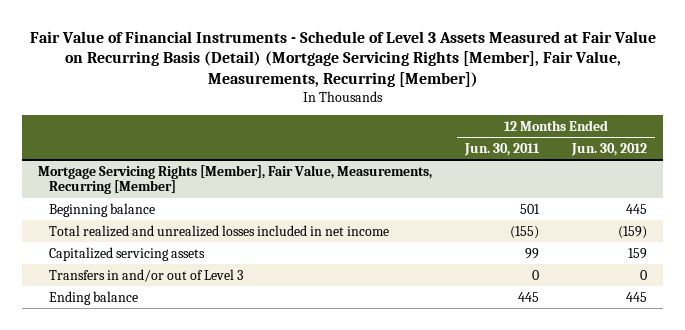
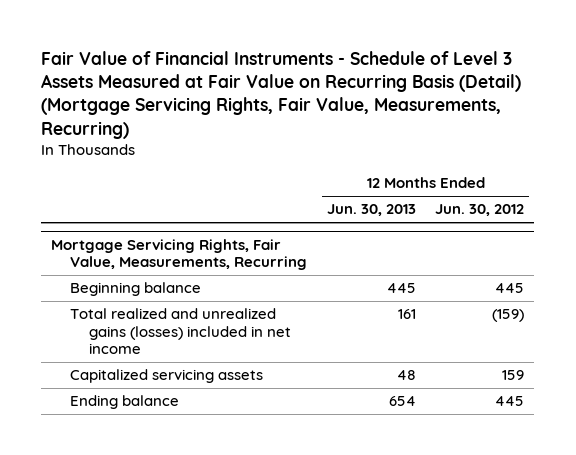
- Fair Value of Financial Instruments - Schedule of Level 3 Assets Measured at Fair Value on Recurring Basis (Detail) (Mortgage Servicing Rights [Member], Fair Value, Measurements, Recurring [Member])
+ Fair Value of Financial Instruments - Schedule of Level 3 Assets Measured at Fair Value on Recurring Basis (Detail) (Mortgage Servicing Rights, Fair Value, Measurements, Recurring)
- | 12 Months Ended Jun. 30, 2011 | 12 Months Ended Jun. 30, 2012
+ | 12 Months Ended Jun. 30, 2013 | 12 Months Ended Jun. 30, 2012
- Mortgage Servicing Rights [Member], Fair Value, Measurements, Recurring [Member]
+ Mortgage Servicing Rights, Fair Value, Measurements, Recurring
- Total realized and unrealized losses included in net income | (155) | (159)
+ Total realized and unrealized gains (losses) included in net income | 161 | (159)
- Transfers in and/or out of Level 3 | 0 | 0

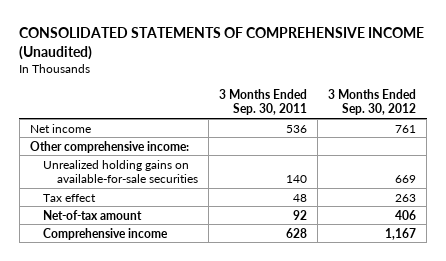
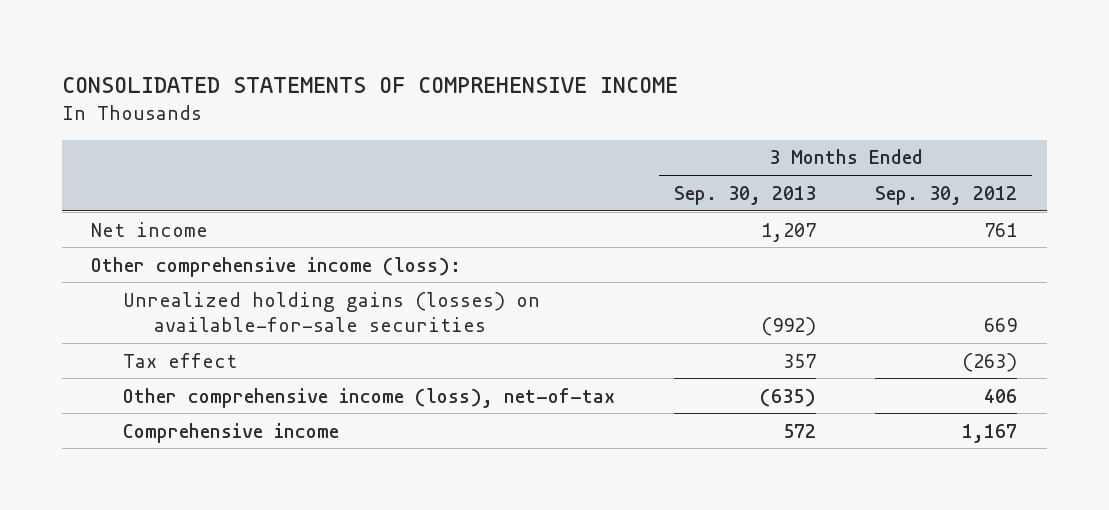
- CONSOLIDATED STATEMENTS OF COMPREHENSIVE INCOME (Unaudited)
+ CONSOLIDATED STATEMENTS OF COMPREHENSIVE INCOME
- | 3 Months Ended Sep. 30, 2011 | 3 Months Ended Sep. 30, 2012
+ | 3 Months Ended Sep. 30, 2013 | 3 Months Ended Sep. 30, 2012
- Other comprehensive income:
- Unrealized holding gains on available-for-sale securities | 140 | 669
- Tax effect | 48 | 263
- Net-of-tax amount | 92 | 406
+ Other comprehensive income (loss):
+ Unrealized holding gains (losses) on available-for-sale securities | (992) | 669
+ Tax effect | 357 | (263)
+ Other comprehensive income (loss), net-of-tax | (635) | 406

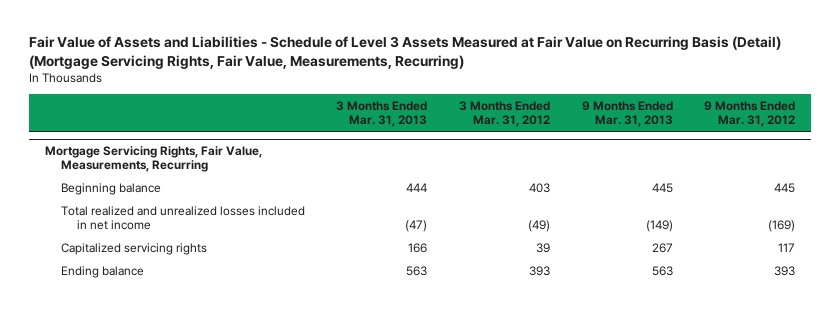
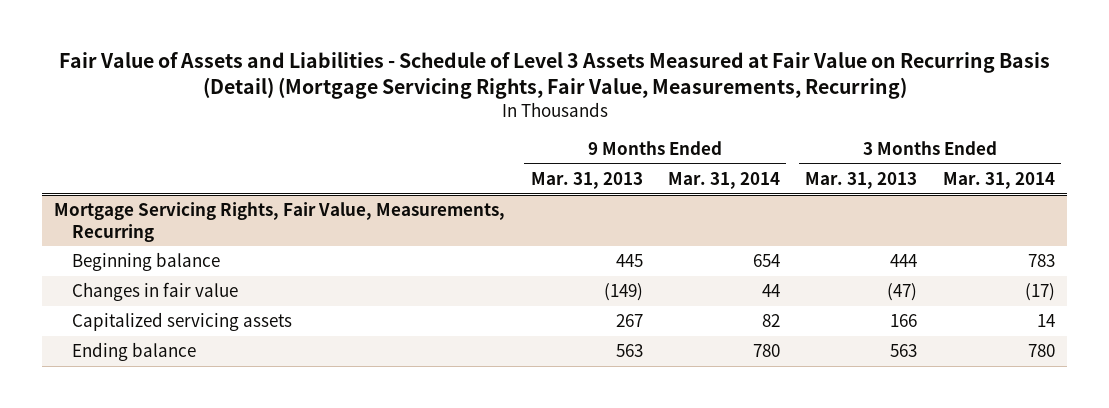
- | 3 Months Ended Mar. 31, 2013 | 3 Months Ended Mar. 31, 2012 | 9 Months Ended Mar. 31, 2013 | 9 Months Ended Mar. 31, 2012
+ | 9 Months Ended Mar. 31, 2013 | 9 Months Ended Mar. 31, 2014 | 3 Months Ended Mar. 31, 2013 | 3 Months Ended Mar. 31, 2014
@ Mortgage Servicing Rights, Fair Value, Measurements, Recurring
- Total realized and unrealized losses included in net income | (47) | (49) | (149) | (169)
- Capitalized servicing rights | 166 | 39 | 267 | 117
+ Changes in fair value | (149) | 44 | (47) | (17)
+ Capitalized servicing assets | 267 | 82 | 166 | 14

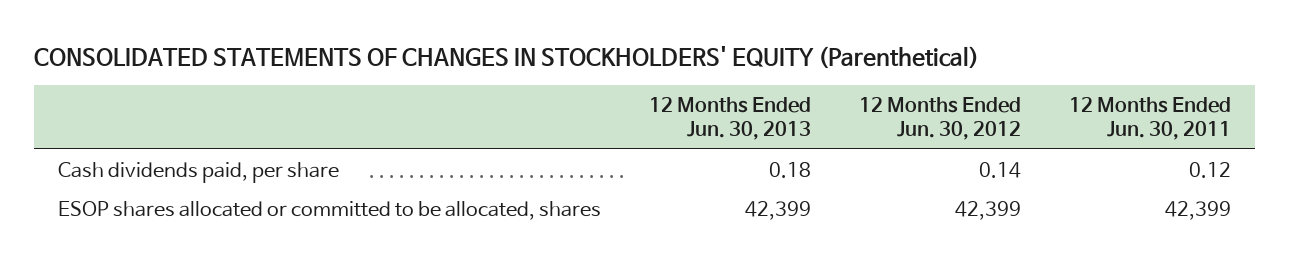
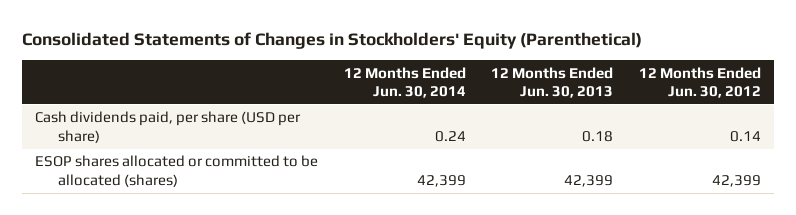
- CONSOLIDATED STATEMENTS OF CHANGES IN STOCKHOLDERS' EQUITY (Parenthetical)
+ Consolidated Statements of Changes in Stockholders' Equity (Parenthetical)
- | 12 Months Ended Jun. 30, 2013 | 12 Months Ended Jun. 30, 2012 | 12 Months Ended Jun. 30, 2011
+ | 12 Months Ended Jun. 30, 2014 | 12 Months Ended Jun. 30, 2013 | 12 Months Ended Jun. 30, 2012
- Cash dividends paid, per share | 0.18 | 0.14 | 0.12
- ESOP shares allocated or committed to be allocated, shares | 42,399 | 42,399 | 42,399
+ Cash dividends paid, per share (USD per share) | 0.24 | 0.18 | 0.14
+ ESOP shares allocated or committed to be allocated (shares) | 42,399 | 42,399 | 42,399

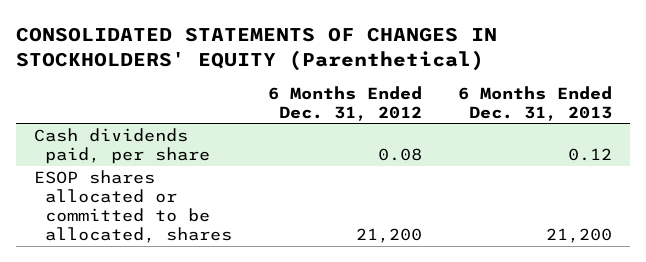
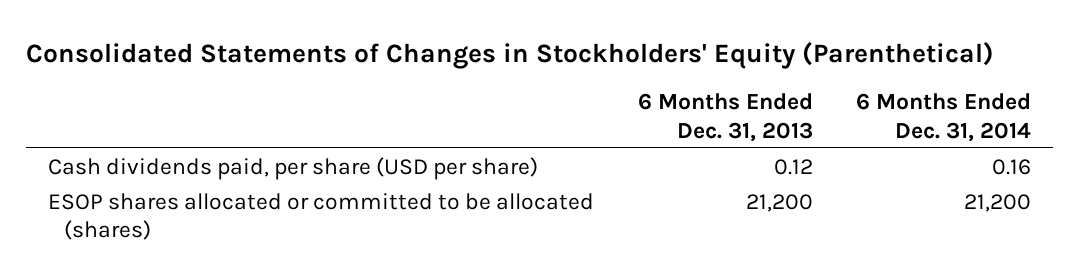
- CONSOLIDATED STATEMENTS OF CHANGES IN STOCKHOLDERS' EQUITY (Parenthetical)
+ Consolidated Statements of Changes in Stockholders' Equity (Parenthetical)
- | 6 Months Ended Dec. 31, 2012 | 6 Months Ended Dec. 31, 2013
+ | 6 Months Ended Dec. 31, 2013 | 6 Months Ended Dec. 31, 2014
- Cash dividends paid, per share | 0.08 | 0.12
- ESOP shares allocated or committed to be allocated, shares | 21,200 | 21,200
+ Cash dividends paid, per share (USD per share) | 0.12 | 0.16
+ ESOP shares allocated or committed to be allocated (shares) | 21,200 | 21,200

